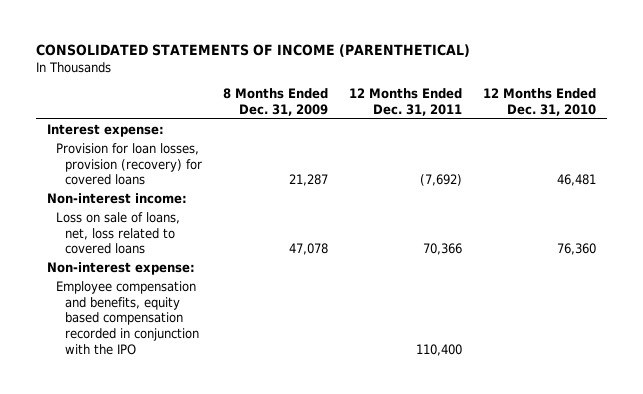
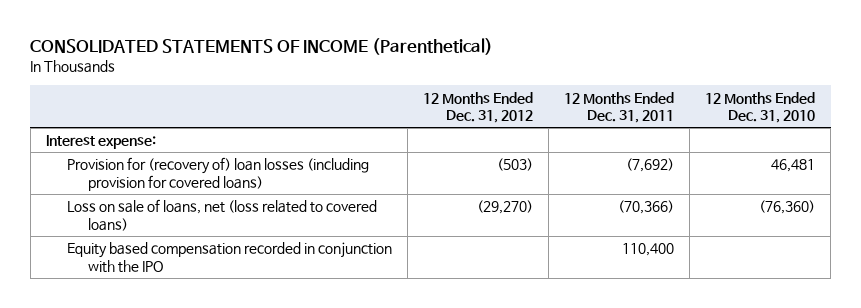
- CONSOLIDATED STATEMENTS OF INCOME (PARENTHETICAL)
+ CONSOLIDATED STATEMENTS OF INCOME (Parenthetical)
- | 8 Months Ended Dec. 31, 2009 | 12 Months Ended Dec. 31, 2011 | 12 Months Ended Dec. 31, 2010
+ | 12 Months Ended Dec. 31, 2012 | 12 Months Ended Dec. 31, 2011 | 12 Months Ended Dec. 31, 2010
- Provision for loan losses, provision (recovery) for covered loans | 21,287 | (7,692) | 46,481
- Non-interest income:
- Loss on sale of loans, net, loss related to covered loans | 47,078 | 70,366 | 76,360
- Non-interest expense:
- Employee compensation and benefits, equity based compensation recorded in conjunction with the IPO | | 110,400 |
+ Provision for (recovery of) loan losses (including provision for covered loans) | (503) | (7,692) | 46,481
+ Loss on sale of loans, net (loss related to covered loans) | (29,270) | (70,366) | (76,360)
+ Equity based compensation recorded in conjunction with the IPO | | 110,400 |

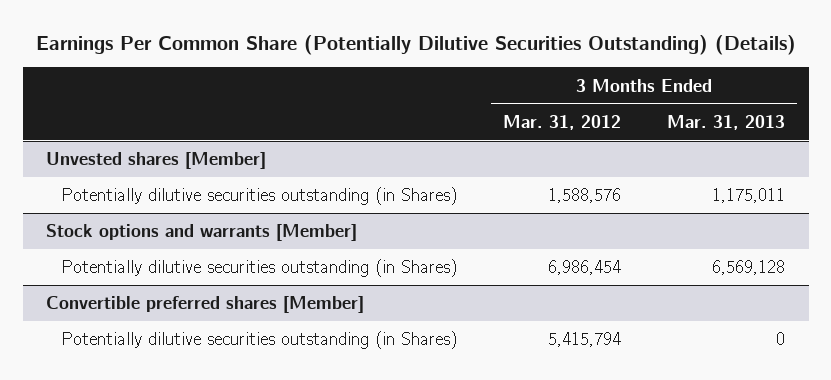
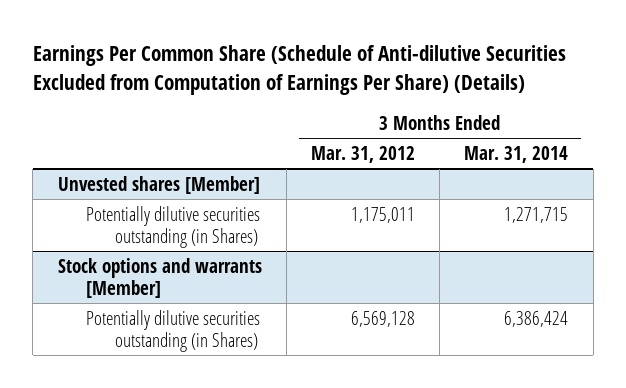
- Earnings Per Common Share (Potentially Dilutive Securities Outstanding) (Details)
+ Earnings Per Common Share (Schedule of Anti-dilutive Securities Excluded from Computation of Earnings Per Share) (Details)
- | 3 Months Ended Mar. 31, 2012 | 3 Months Ended Mar. 31, 2013
+ | 3 Months Ended Mar. 31, 2012 | 3 Months Ended Mar. 31, 2014
@ Unvested shares [Member]
- Potentially dilutive securities outstanding (in Shares) | 1,588,576 | 1,175,011
+ Potentially dilutive securities outstanding (in Shares) | 1,175,011 | 1,271,715
@ Stock options and warrants [Member]
- Potentially dilutive securities outstanding (in Shares) | 6,986,454 | 6,569,128
- Convertible preferred shares [Member]
- Potentially dilutive securities outstanding (in Shares) | 5,415,794 | 0
@ Stock options and warrants [Member]
+ Potentially dilutive securities outstanding (in Shares) | 6,569,128 | 6,386,424

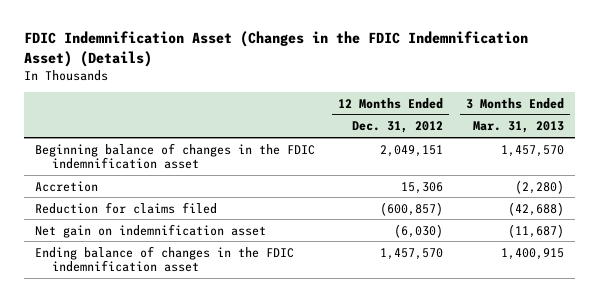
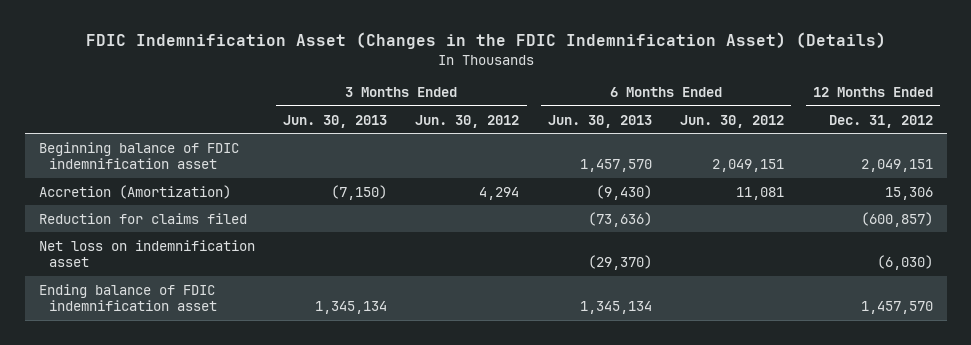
- | 12 Months Ended Dec. 31, 2012 | 3 Months Ended Mar. 31, 2013
+ | 3 Months Ended Jun. 30, 2013 | 3 Months Ended Jun. 30, 2012 | 6 Months Ended Jun. 30, 2013 | 6 Months Ended Jun. 30, 2012 | 12 Months Ended Dec. 31, 2012
- Beginning balance of changes in the FDIC indemnification asset | 2,049,151 | 1,457,570
- Accretion | 15,306 | (2,280)
+ Beginning balance of FDIC indemnification asset | | | 1,457,570 | 2,049,151 | 2,049,151
+ Accretion (Amortization) | (7,150) | 4,294 | (9,430) | 11,081 | 15,306
- Net gain on indemnification asset | (6,030) | (11,687)
- Ending balance of changes in the FDIC indemnification asset | 1,457,570 | 1,400,915
+ Net loss on indemnification asset | | | (29,370) | | (6,030)
+ Ending balance of FDIC indemnification asset | 1,345,134 | | 1,345,134 | | 1,457,570

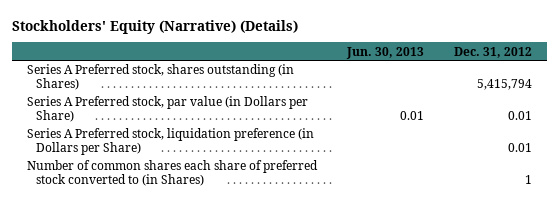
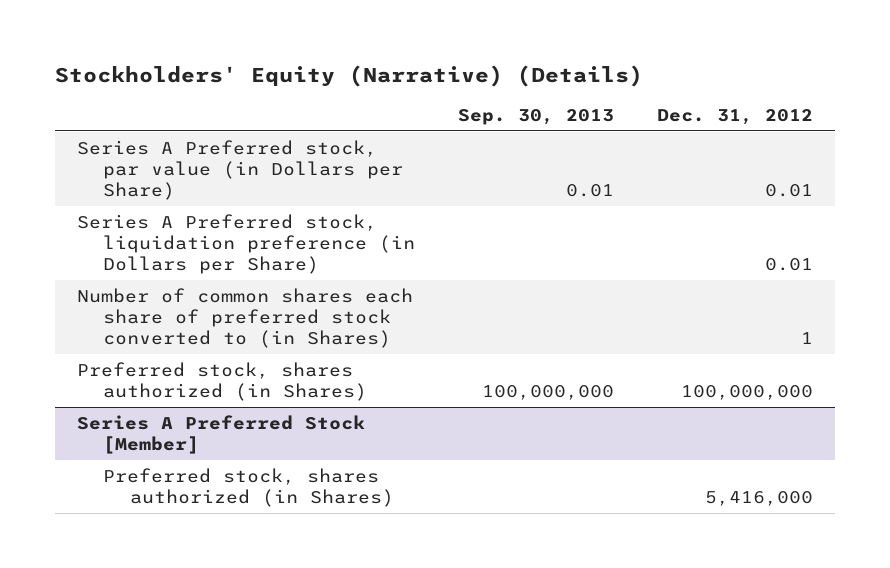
- | Jun. 30, 2013 | Dec. 31, 2012
+ | Sep. 30, 2013 | Dec. 31, 2012
- Series A Preferred stock, shares outstanding (in Shares) | | 5,415,794
+ Preferred stock, shares authorized (in Shares) | 100,000,000 | 100,000,000
+ Series A Preferred Stock [Member]
+ Preferred stock, shares authorized (in Shares) | | 5,416,000

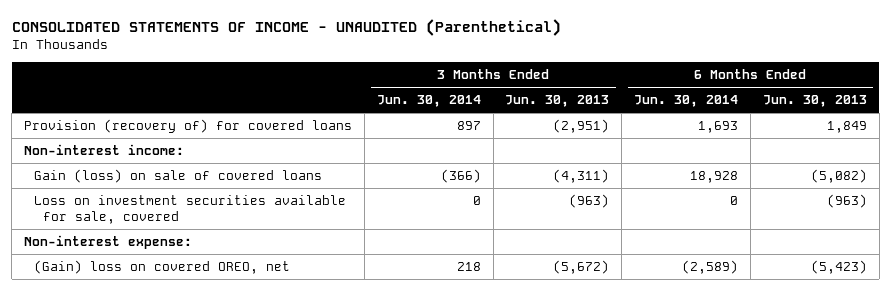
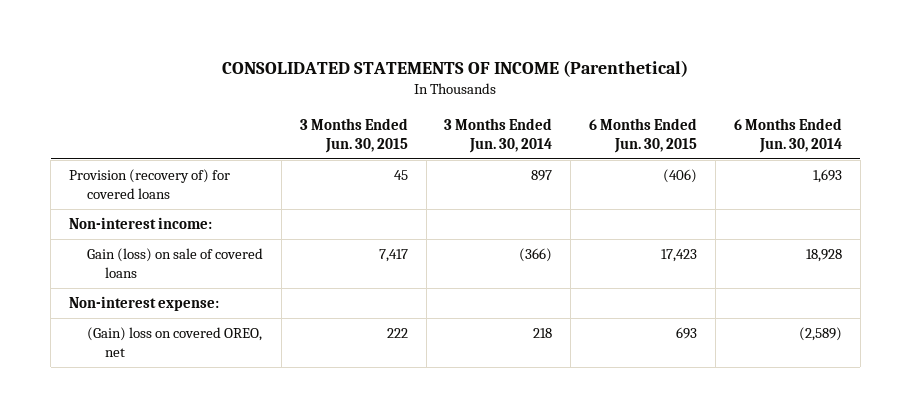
- CONSOLIDATED STATEMENTS OF INCOME - UNAUDITED (Parenthetical)
+ CONSOLIDATED STATEMENTS OF INCOME (Parenthetical)
- | 3 Months Ended Jun. 30, 2014 | 3 Months Ended Jun. 30, 2013 | 6 Months Ended Jun. 30, 2014 | 6 Months Ended Jun. 30, 2013
+ | 3 Months Ended Jun. 30, 2015 | 3 Months Ended Jun. 30, 2014 | 6 Months Ended Jun. 30, 2015 | 6 Months Ended Jun. 30, 2014
- Loss on investment securities available for sale, covered | 0 | (963) | 0 | (963)

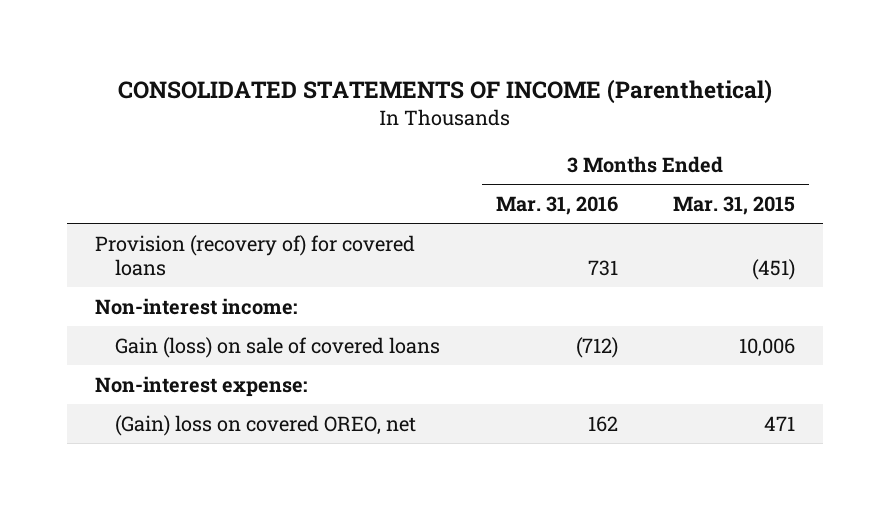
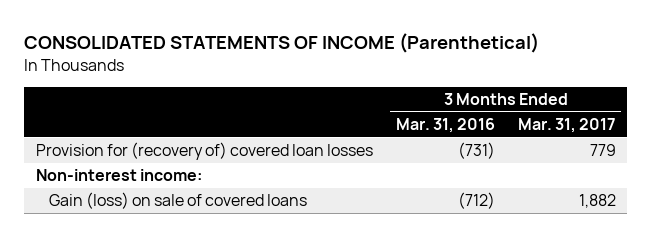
- | 3 Months Ended Mar. 31, 2016 | 3 Months Ended Mar. 31, 2015
+ | 3 Months Ended Mar. 31, 2016 | 3 Months Ended Mar. 31, 2017
- Provision (recovery of) for covered loans | 731 | (451)
+ Provision for (recovery of) covered loan losses | (731) | 779
- Non-interest expense:
- (Gain) loss on covered OREO, net | 162 | 471

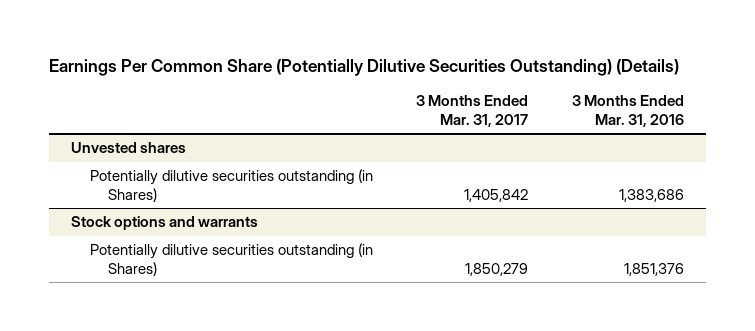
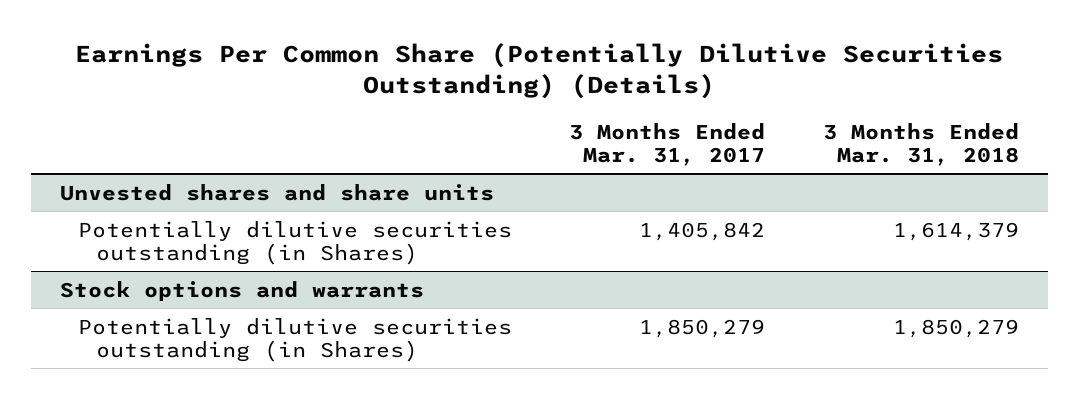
- | 3 Months Ended Mar. 31, 2017 | 3 Months Ended Mar. 31, 2016
+ | 3 Months Ended Mar. 31, 2017 | 3 Months Ended Mar. 31, 2018
- Unvested shares
+ Unvested shares and share units

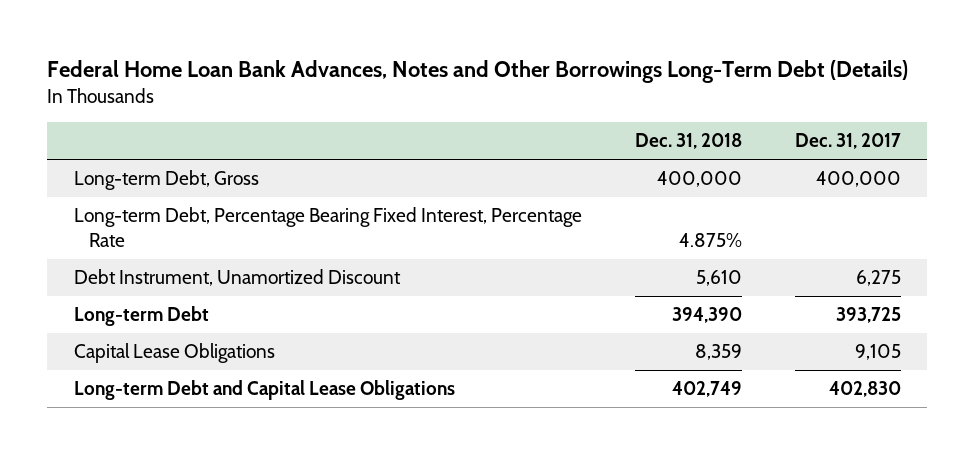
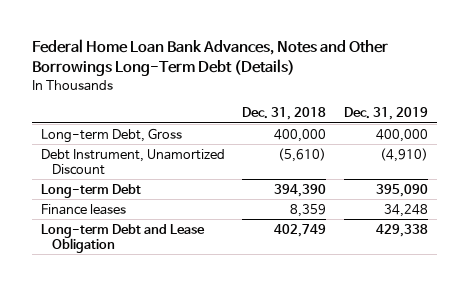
- | Dec. 31, 2018 | Dec. 31, 2017
+ | Dec. 31, 2018 | Dec. 31, 2019
- Long-term Debt, Percentage Bearing Fixed Interest, Percentage Rate | 4.875% |
- Debt Instrument, Unamortized Discount | 5,610 | 6,275
+ Debt Instrument, Unamortized Discount | (5,610) | (4,910)
- Capital Lease Obligations | 8,359 | 9,105
- Long-term Debt and Capital Lease Obligations | 402,749 | 402,830
+ Finance leases | 8,359 | 34,248
+ Long-term Debt and Lease Obligation | 402,749 | 429,338

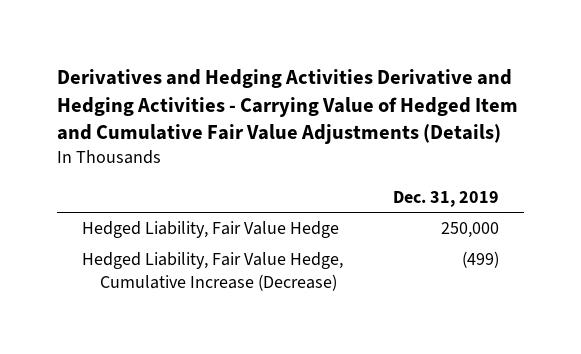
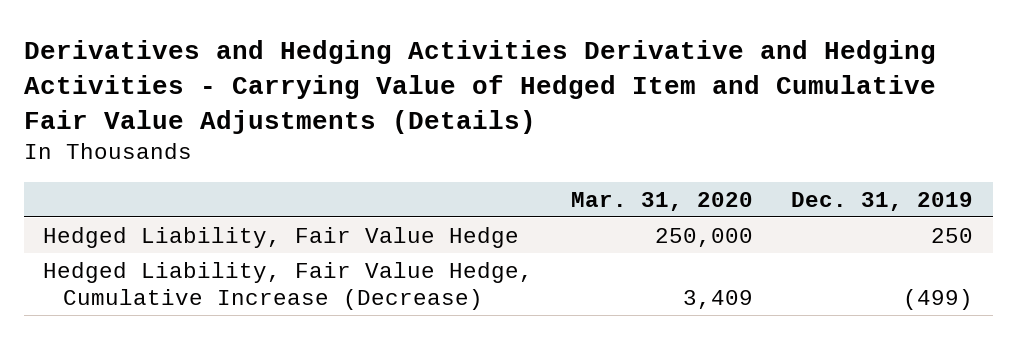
- | Dec. 31, 2019
+ | Mar. 31, 2020 | Dec. 31, 2019
- Hedged Liability, Fair Value Hedge | 250,000
+ Hedged Liability, Fair Value Hedge | 250,000 | 250

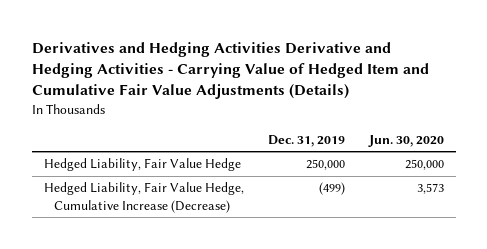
- | Mar. 31, 2020 | Dec. 31, 2019
+ | Dec. 31, 2019 | Jun. 30, 2020
- Hedged Liability, Fair Value Hedge | 250,000 | 250
+ Hedged Liability, Fair Value Hedge | 250,000 | 250,000

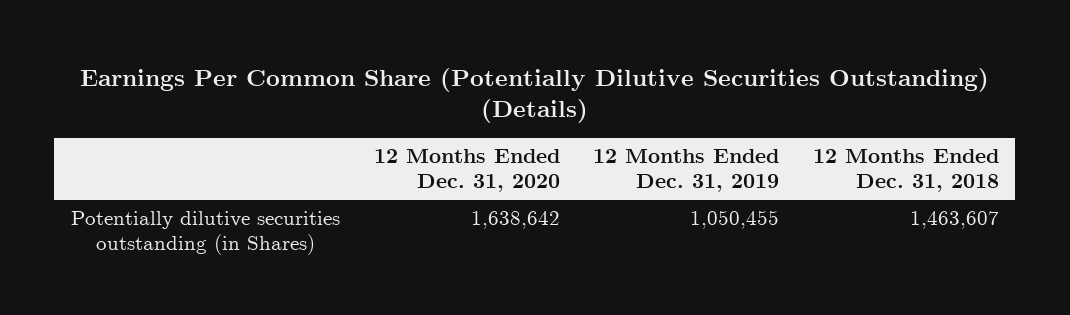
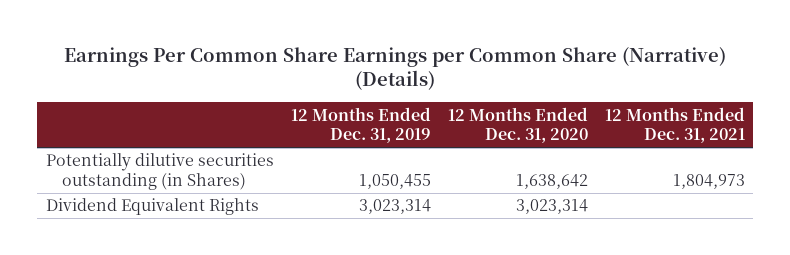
- Earnings Per Common Share (Potentially Dilutive Securities Outstanding) (Details)
+ Earnings Per Common Share Earnings per Common Share (Narrative) (Details)
- | 12 Months Ended Dec. 31, 2020 | 12 Months Ended Dec. 31, 2019 | 12 Months Ended Dec. 31, 2018
+ | 12 Months Ended Dec. 31, 2019 | 12 Months Ended Dec. 31, 2020 | 12 Months Ended Dec. 31, 2021
+ Dividend Equivalent Rights | 3,023,314 | 3,023,314 |

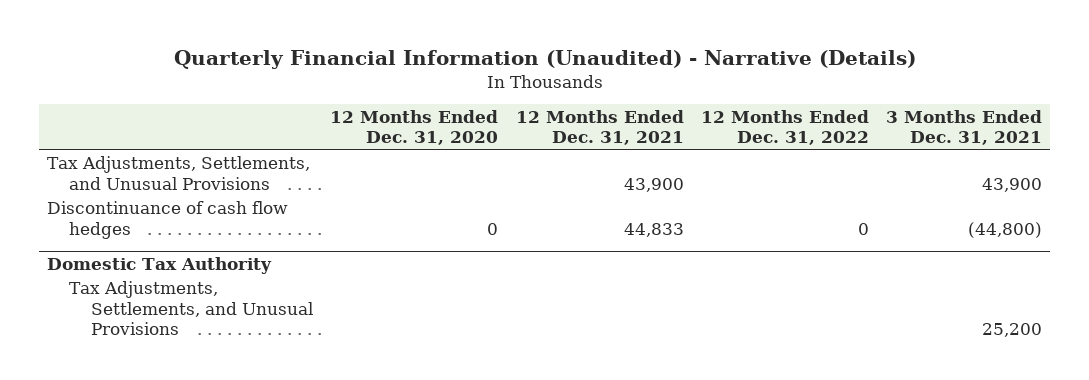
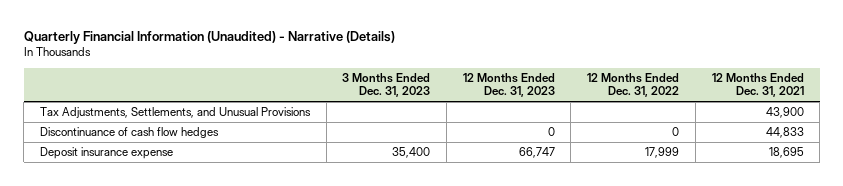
- | 12 Months Ended Dec. 31, 2020 | 12 Months Ended Dec. 31, 2021 | 12 Months Ended Dec. 31, 2022 | 3 Months Ended Dec. 31, 2021
+ | 3 Months Ended Dec. 31, 2023 | 12 Months Ended Dec. 31, 2023 | 12 Months Ended Dec. 31, 2022 | 12 Months Ended Dec. 31, 2021
- Domestic Tax Authority
- Tax Adjustments, Settlements, and Unusual Provisions | | | | 25,200
+ Deposit insurance expense | 35,400 | 66,747 | 17,999 | 18,695

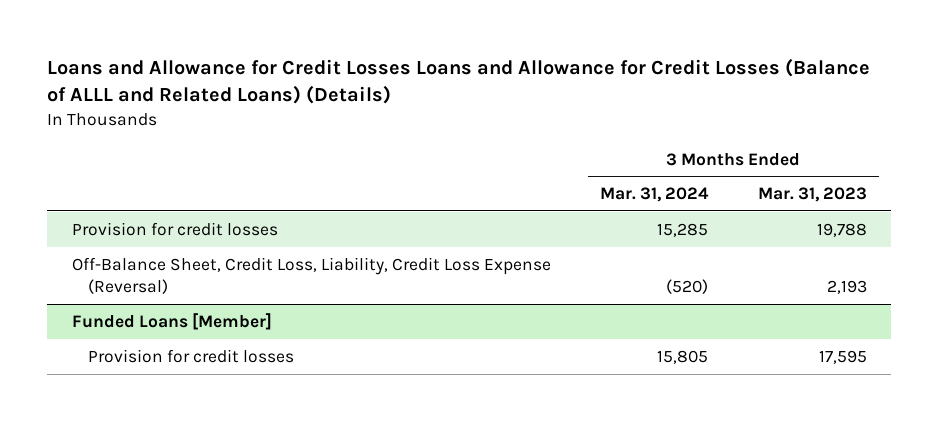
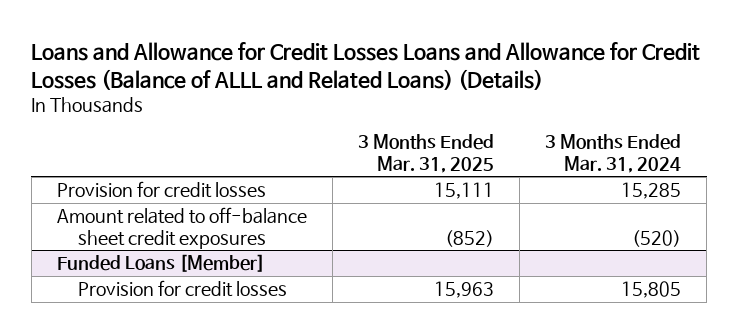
- | 3 Months Ended Mar. 31, 2024 | 3 Months Ended Mar. 31, 2023
+ | 3 Months Ended Mar. 31, 2025 | 3 Months Ended Mar. 31, 2024
- Off-Balance Sheet, Credit Loss, Liability, Credit Loss Expense (Reversal) | (520) | 2,193
+ Amount related to off-balance sheet credit exposures | (852) | (520)

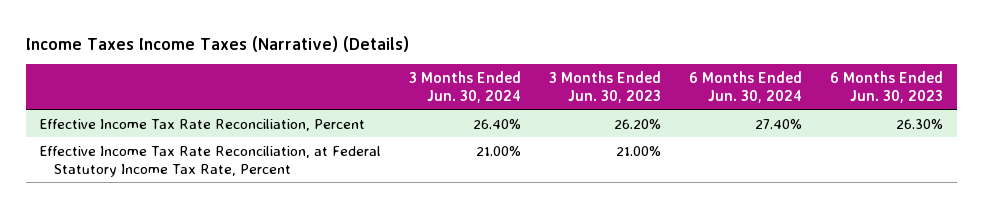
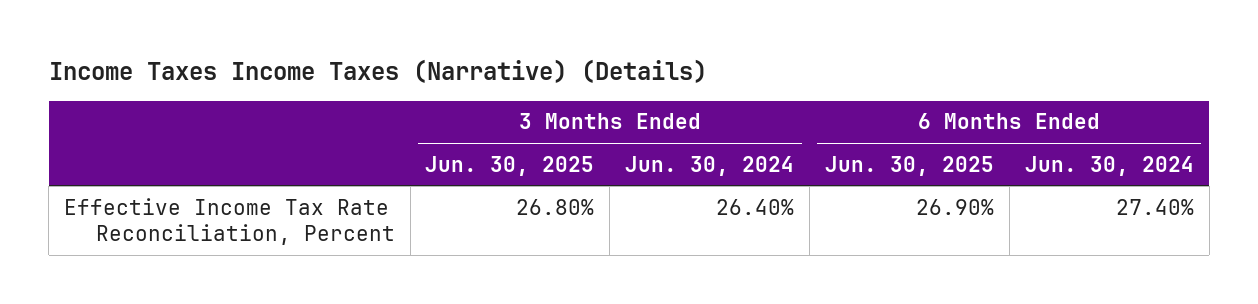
- | 3 Months Ended Jun. 30, 2024 | 3 Months Ended Jun. 30, 2023 | 6 Months Ended Jun. 30, 2024 | 6 Months Ended Jun. 30, 2023
+ | 3 Months Ended Jun. 30, 2025 | 3 Months Ended Jun. 30, 2024 | 6 Months Ended Jun. 30, 2025 | 6 Months Ended Jun. 30, 2024
- Effective Income Tax Rate Reconciliation, at Federal Statutory Income Tax Rate, Percent | 21.00% | 21.00% | |

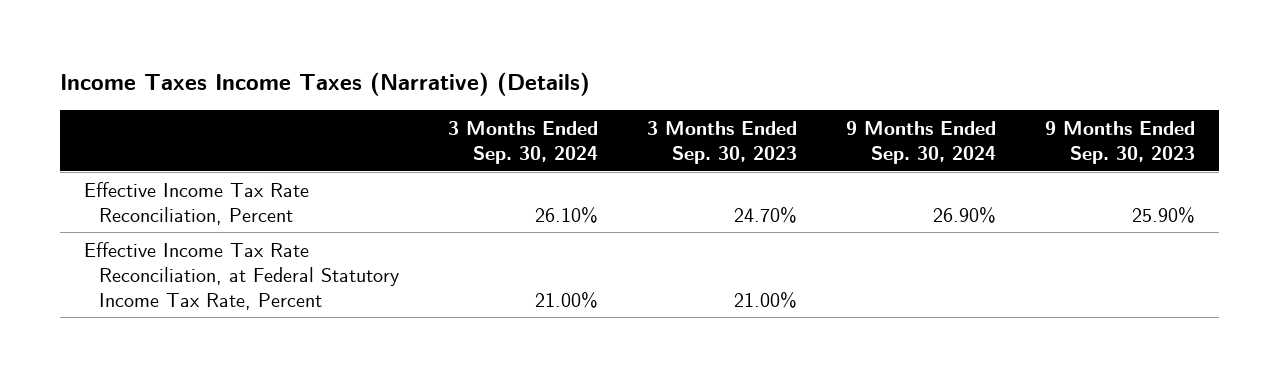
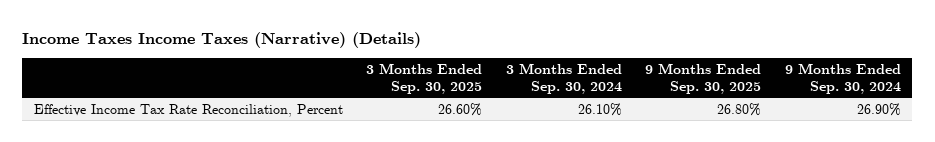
- | 3 Months Ended Sep. 30, 2024 | 3 Months Ended Sep. 30, 2023 | 9 Months Ended Sep. 30, 2024 | 9 Months Ended Sep. 30, 2023
+ | 3 Months Ended Sep. 30, 2025 | 3 Months Ended Sep. 30, 2024 | 9 Months Ended Sep. 30, 2025 | 9 Months Ended Sep. 30, 2024
- Effective Income Tax Rate Reconciliation, at Federal Statutory Income Tax Rate, Percent | 21.00% | 21.00% | |

